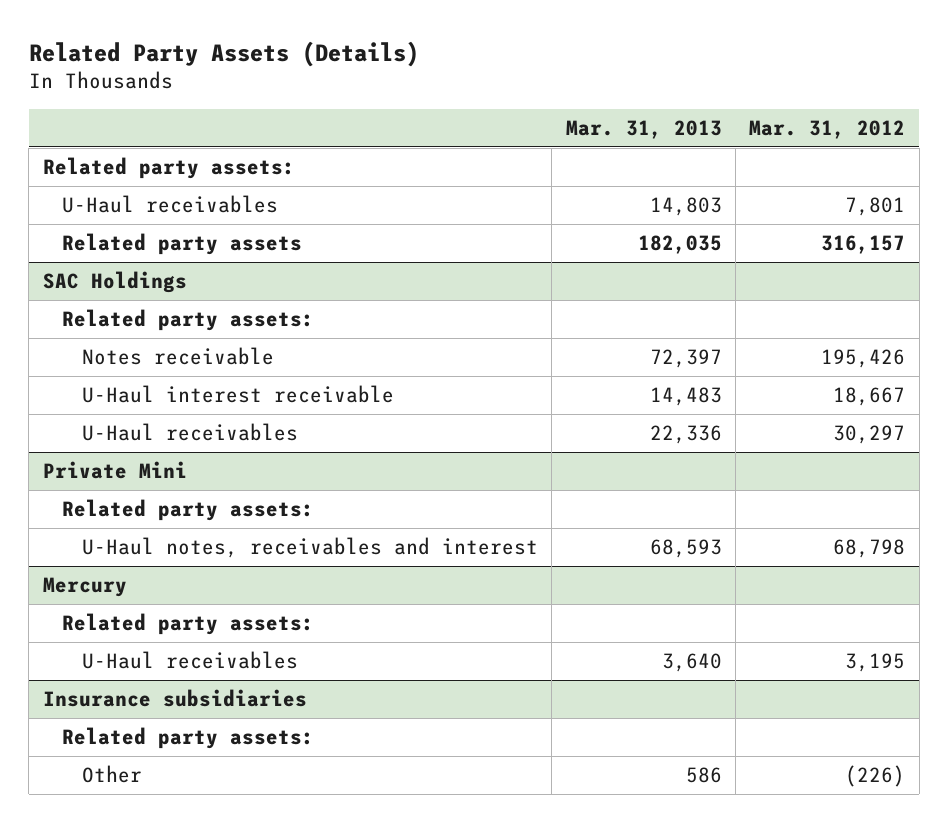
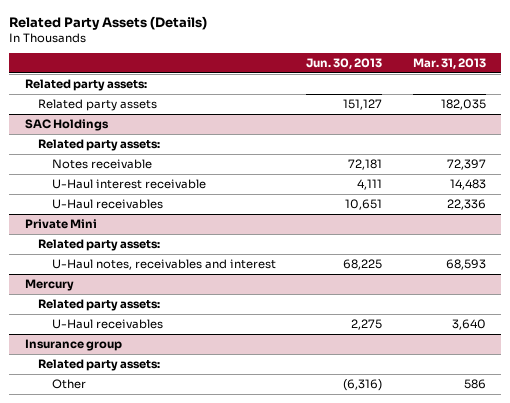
- | Mar. 31, 2013 | Mar. 31, 2012
+ | Jun. 30, 2013 | Mar. 31, 2013
- U-Haul receivables | 14,803 | 7,801
- Insurance subsidiaries
+ Insurance group

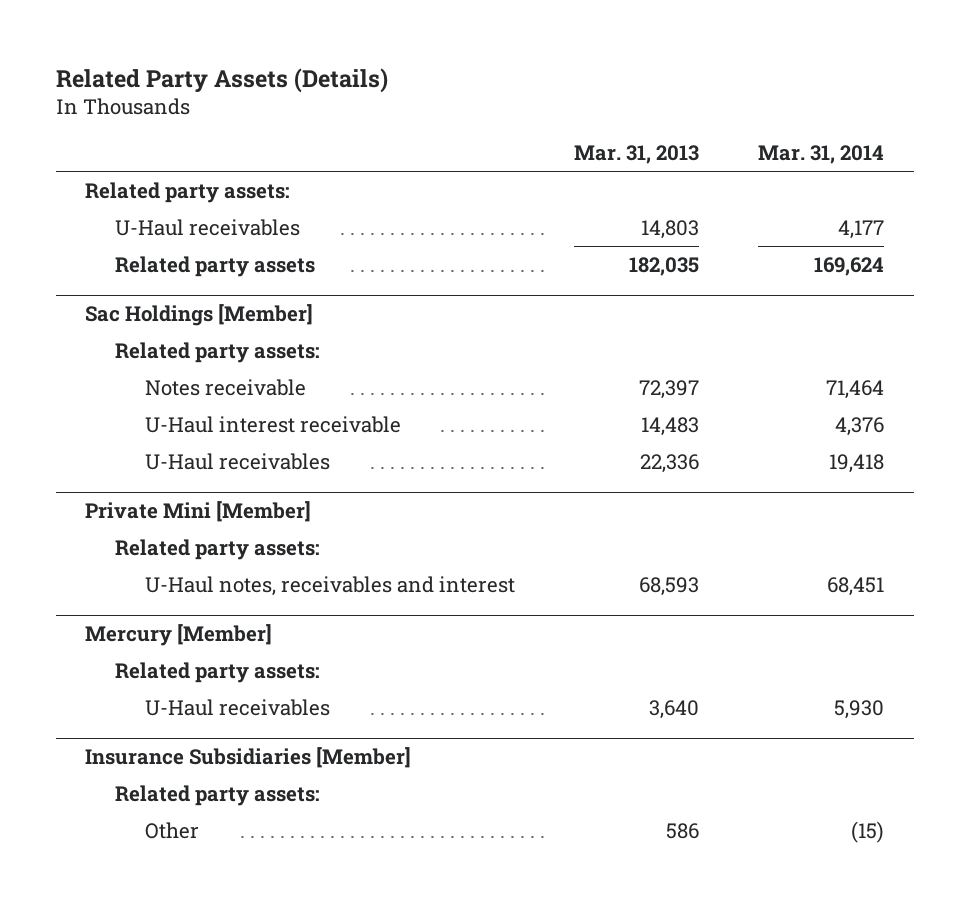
- | Jun. 30, 2013 | Mar. 31, 2013
+ | Mar. 31, 2013 | Mar. 31, 2014
+ U-Haul receivables | 14,803 | 4,177
- SAC Holdings
+ Sac Holdings [Member]
- Private Mini
+ Private Mini [Member]
- Mercury
+ Mercury [Member]
- Insurance group
+ Insurance Subsidiaries [Member]

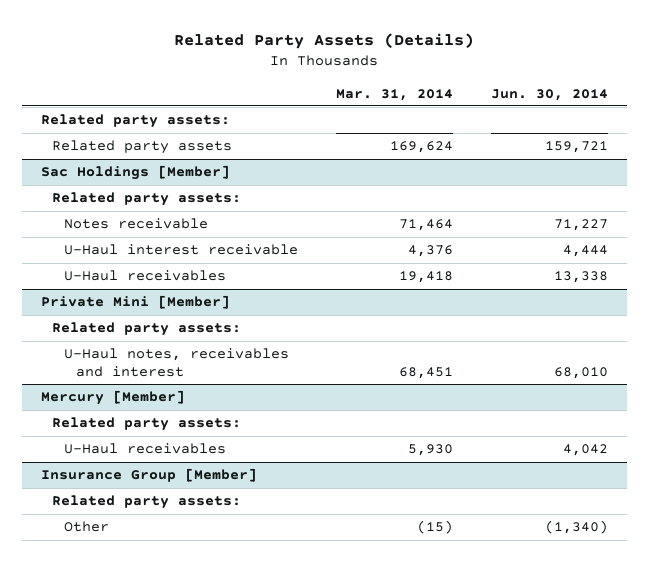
- | Mar. 31, 2013 | Mar. 31, 2014
+ | Mar. 31, 2014 | Jun. 30, 2014
- U-Haul receivables | 14,803 | 4,177
- Insurance Subsidiaries [Member]
+ Insurance Group [Member]

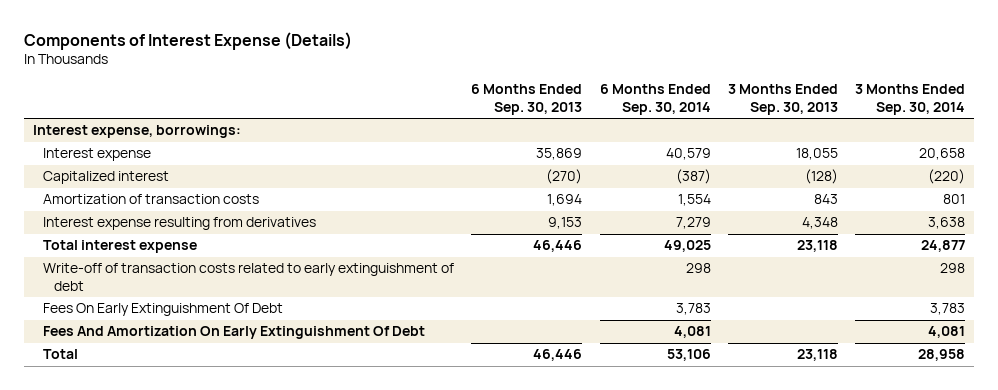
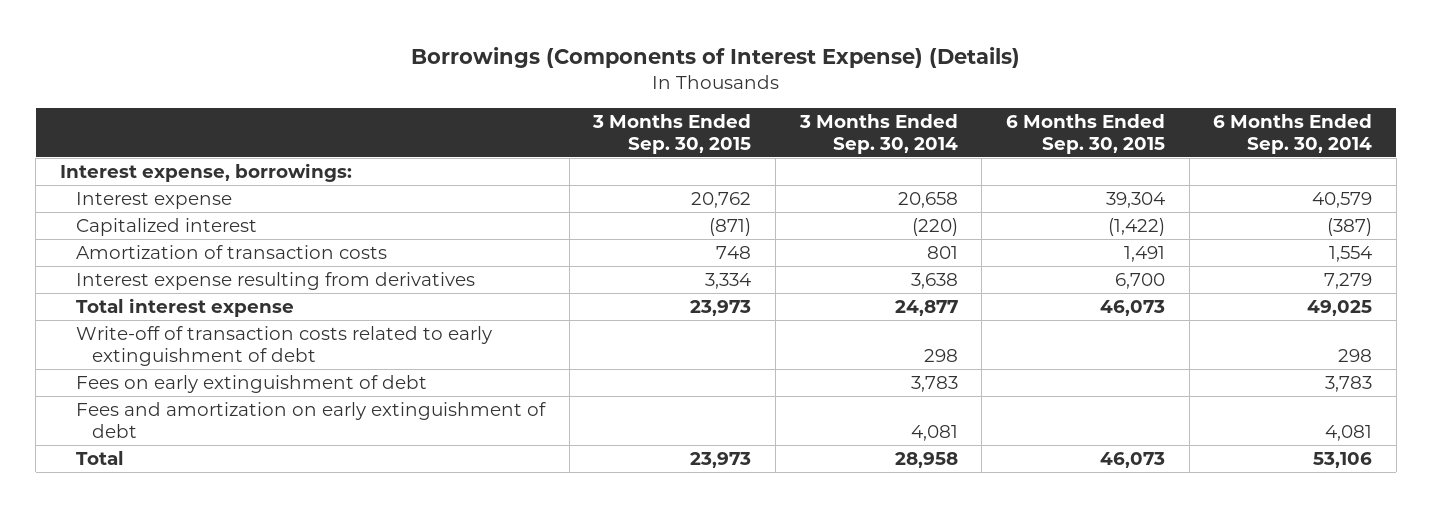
- Components of Interest Expense (Details)
+ Borrowings (Components of Interest Expense) (Details)
- | 6 Months Ended Sep. 30, 2013 | 6 Months Ended Sep. 30, 2014 | 3 Months Ended Sep. 30, 2013 | 3 Months Ended Sep. 30, 2014
+ | 3 Months Ended Sep. 30, 2015 | 3 Months Ended Sep. 30, 2014 | 6 Months Ended Sep. 30, 2015 | 6 Months Ended Sep. 30, 2014
- Fees On Early Extinguishment Of Debt | | 3,783 | | 3,783
- Fees And Amortization On Early Extinguishment Of Debt | | 4,081 | | 4,081
+ Fees on early extinguishment of debt | | 3,783 | | 3,783
+ Fees and amortization on early extinguishment of debt | | 4,081 | | 4,081

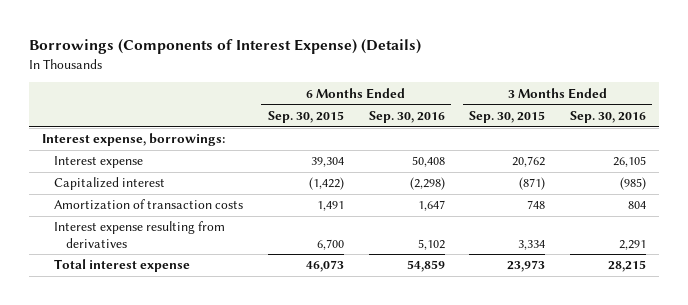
- | 3 Months Ended Sep. 30, 2015 | 3 Months Ended Sep. 30, 2014 | 6 Months Ended Sep. 30, 2015 | 6 Months Ended Sep. 30, 2014
+ | 6 Months Ended Sep. 30, 2015 | 6 Months Ended Sep. 30, 2016 | 3 Months Ended Sep. 30, 2015 | 3 Months Ended Sep. 30, 2016
- Write-off of transaction costs related to early extinguishment of debt | | 298 | | 298
- Fees on early extinguishment of debt | | 3,783 | | 3,783
- Fees and amortization on early extinguishment of debt | | 4,081 | | 4,081
- Total | 23,973 | 28,958 | 46,073 | 53,106

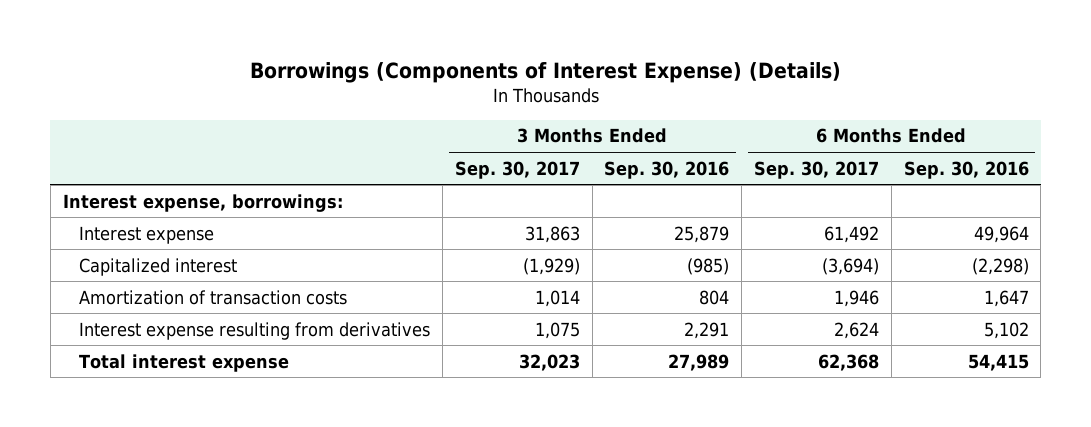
- | 6 Months Ended Sep. 30, 2015 | 6 Months Ended Sep. 30, 2016 | 3 Months Ended Sep. 30, 2015 | 3 Months Ended Sep. 30, 2016
+ | 3 Months Ended Sep. 30, 2017 | 3 Months Ended Sep. 30, 2016 | 6 Months Ended Sep. 30, 2017 | 6 Months Ended Sep. 30, 2016
- Interest expense | 39,304 | 50,408 | 20,762 | 26,105
+ Interest expense | 31,863 | 25,879 | 61,492 | 49,964
- Total interest expense | 46,073 | 54,859 | 23,973 | 28,215
+ Total interest expense | 32,023 | 27,989 | 62,368 | 54,415

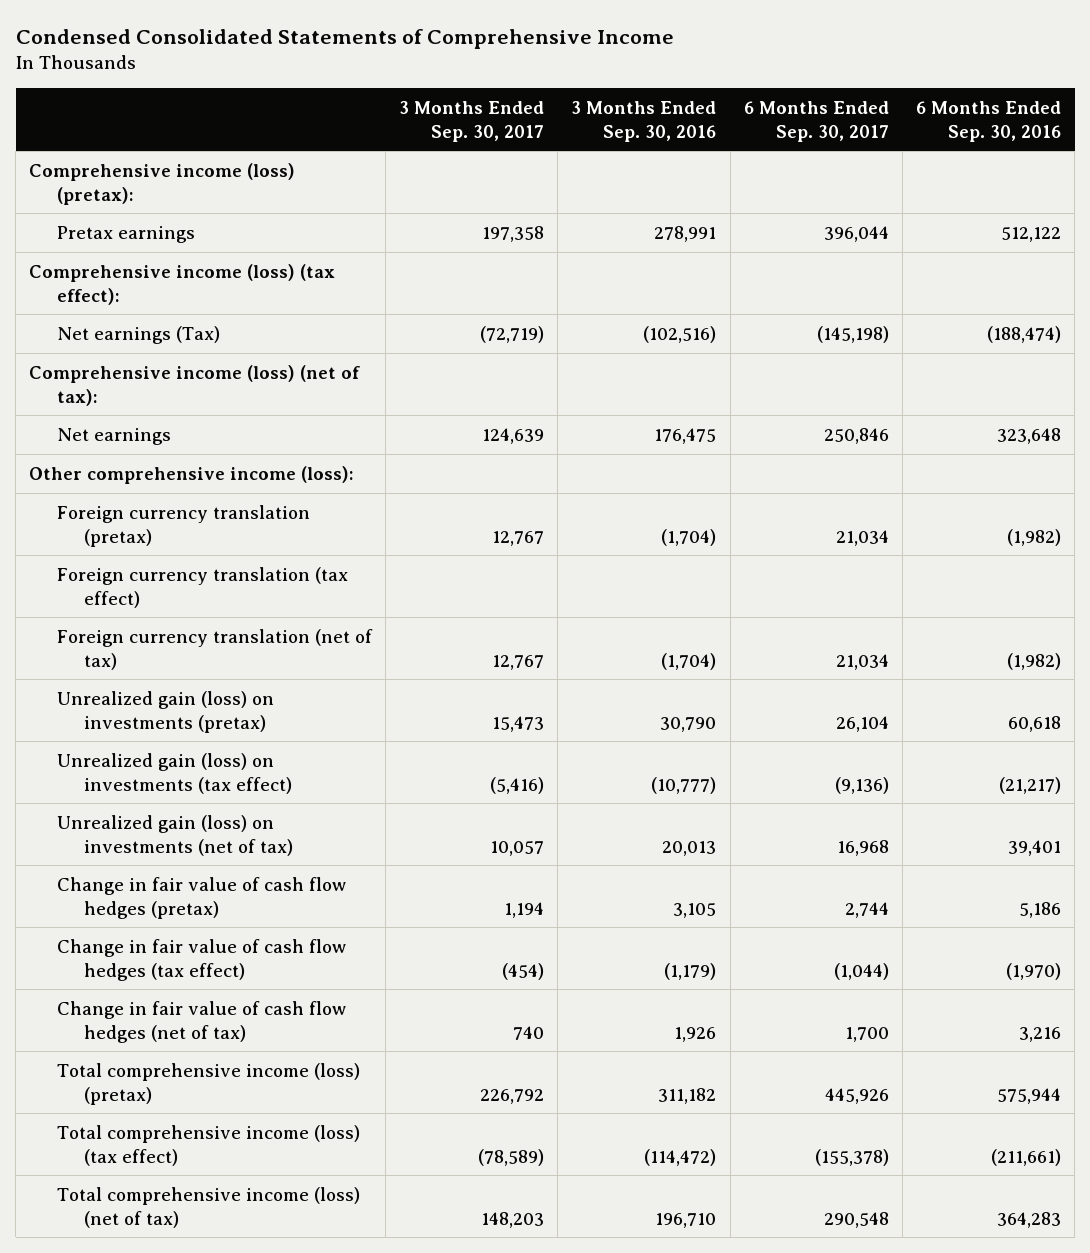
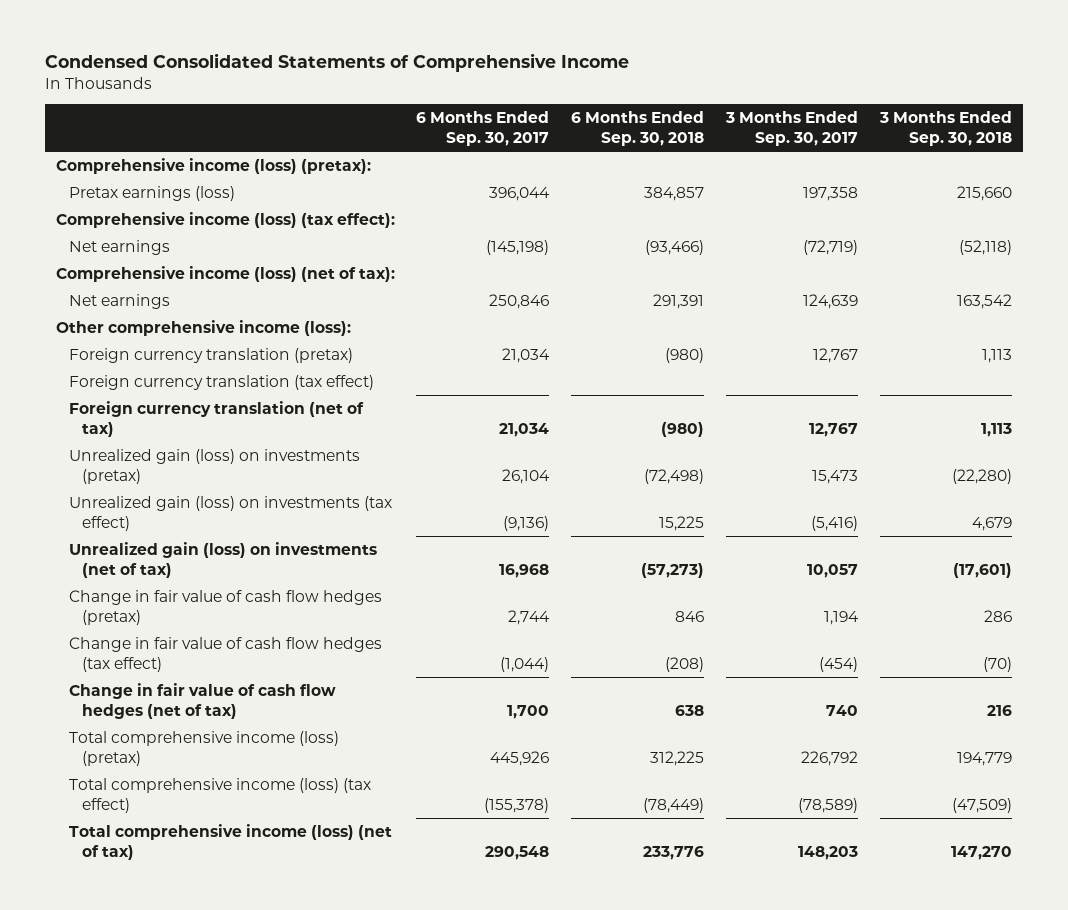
- | 3 Months Ended Sep. 30, 2017 | 3 Months Ended Sep. 30, 2016 | 6 Months Ended Sep. 30, 2017 | 6 Months Ended Sep. 30, 2016
+ | 6 Months Ended Sep. 30, 2017 | 6 Months Ended Sep. 30, 2018 | 3 Months Ended Sep. 30, 2017 | 3 Months Ended Sep. 30, 2018
- Pretax earnings | 197,358 | 278,991 | 396,044 | 512,122
+ Pretax earnings (loss) | 396,044 | 384,857 | 197,358 | 215,660
- Net earnings (Tax) | (72,719) | (102,516) | (145,198) | (188,474)
+ Net earnings | (145,198) | (93,466) | (72,719) | (52,118)

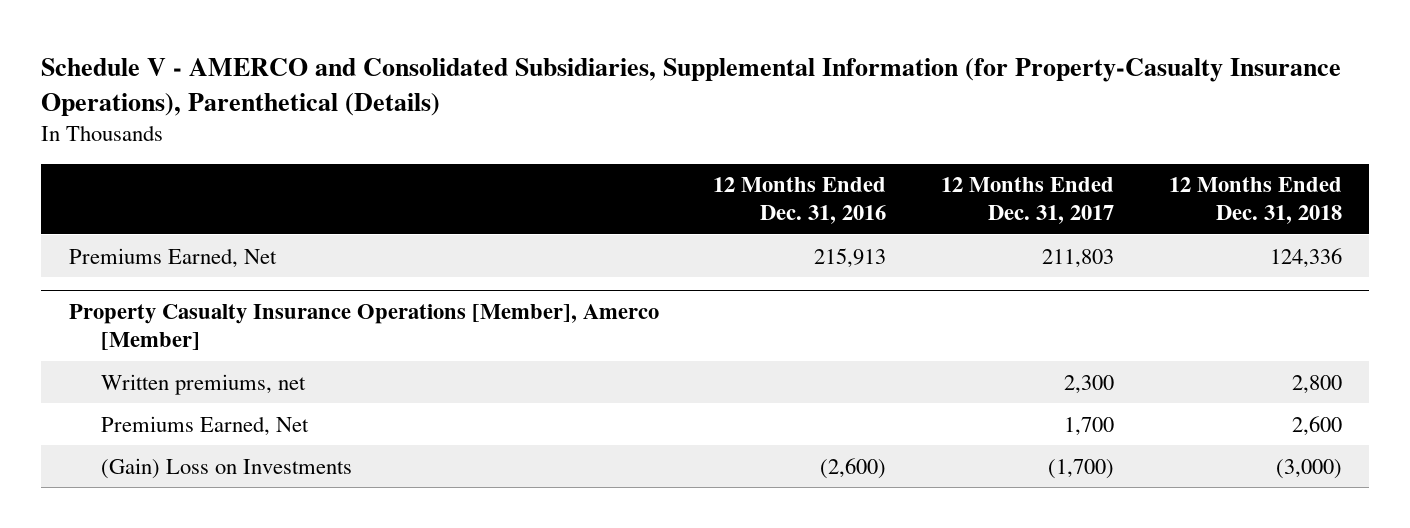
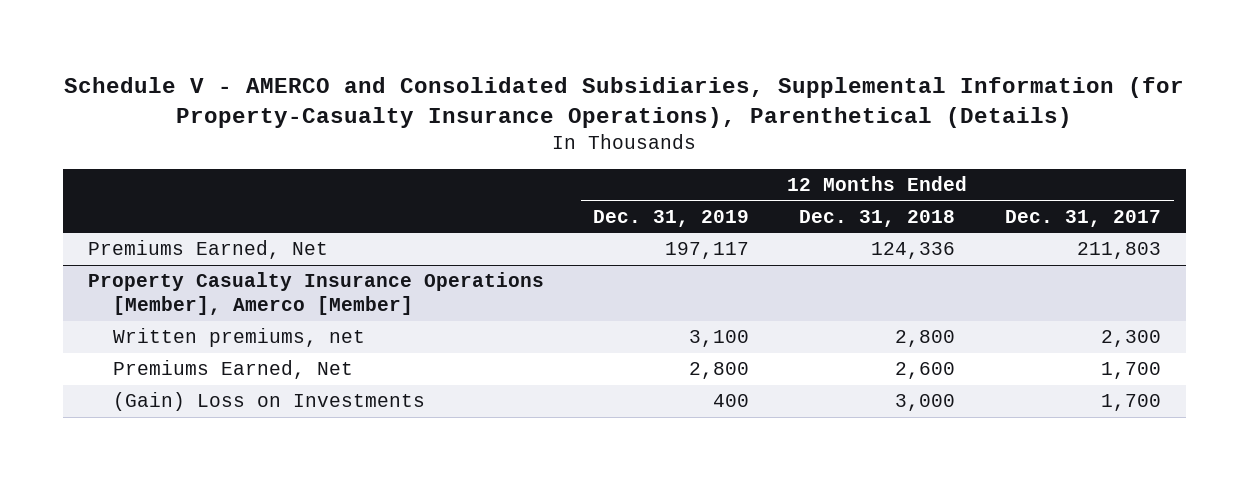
- | 12 Months Ended Dec. 31, 2016 | 12 Months Ended Dec. 31, 2017 | 12 Months Ended Dec. 31, 2018
+ | 12 Months Ended Dec. 31, 2019 | 12 Months Ended Dec. 31, 2018 | 12 Months Ended Dec. 31, 2017
@ Property Casualty Insurance Operations [Member], Amerco [Member]
- (Gain) Loss on Investments | (2,600) | (1,700) | (3,000)
+ (Gain) Loss on Investments | 400 | 3,000 | 1,700

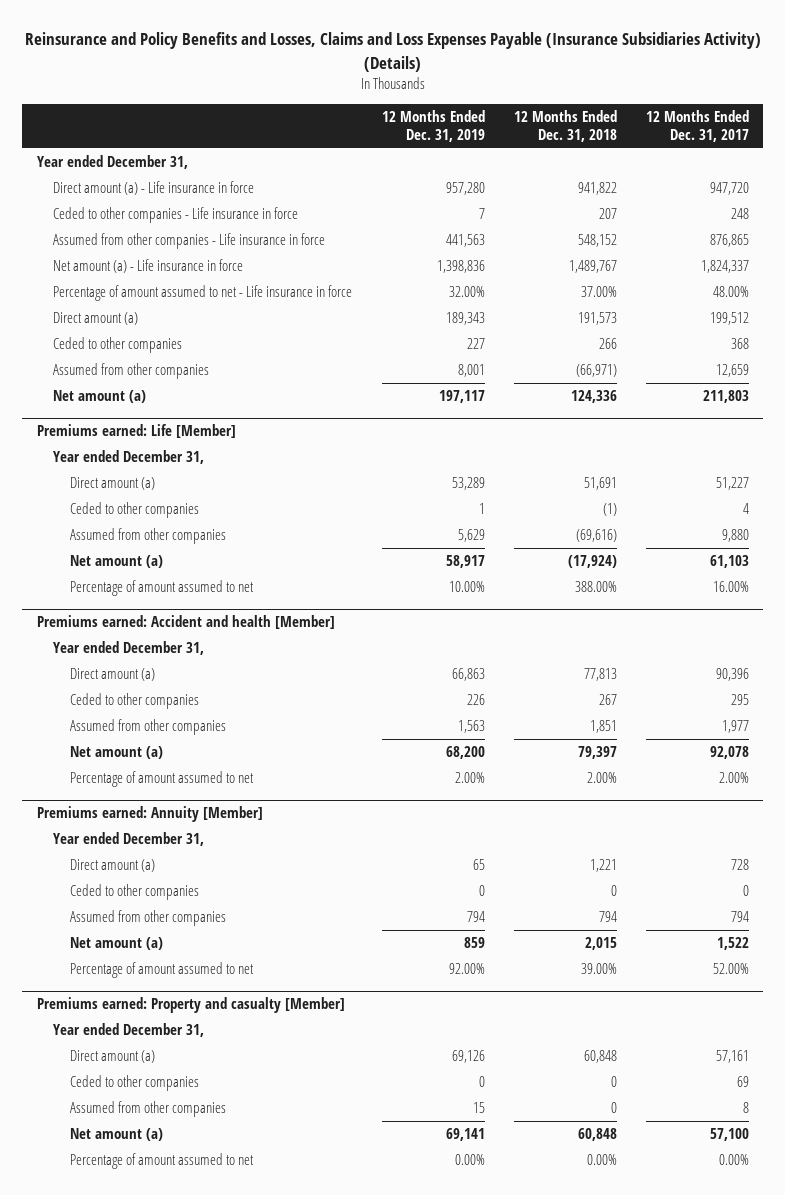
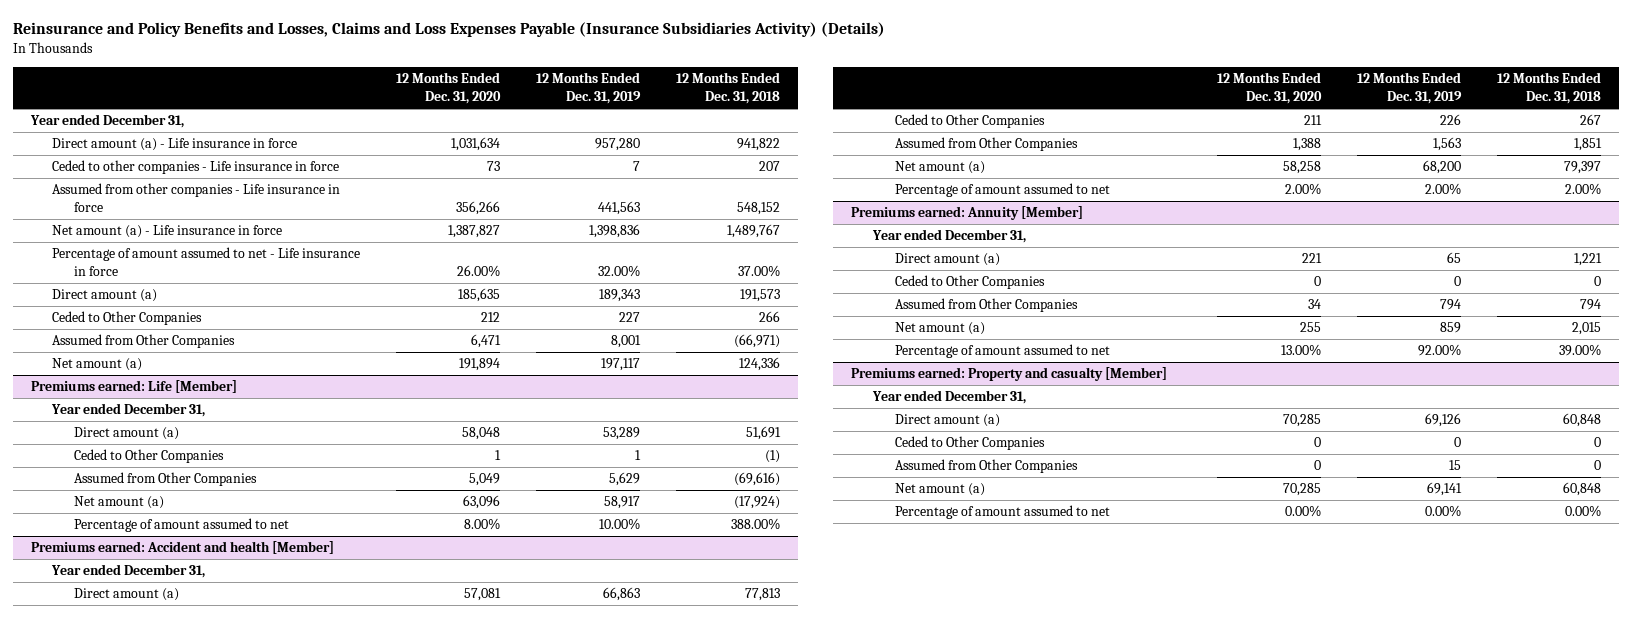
- | 12 Months Ended Dec. 31, 2019 | 12 Months Ended Dec. 31, 2018 | 12 Months Ended Dec. 31, 2017
+ | 12 Months Ended Dec. 31, 2020 | 12 Months Ended Dec. 31, 2019 | 12 Months Ended Dec. 31, 2018
- Ceded to other companies | 227 | 266 | 368
- Assumed from other companies | 8,001 | (66,971) | 12,659
+ Ceded to Other Companies | 212 | 227 | 266
+ Assumed from Other Companies | 6,471 | 8,001 | (66,971)
@ Premiums earned: Life [Member]
- Ceded to other companies | 1 | (1) | 4
- Assumed from other companies | 5,629 | (69,616) | 9,880
+ Ceded to Other Companies | 1 | 1 | (1)
+ Assumed from Other Companies | 5,049 | 5,629 | (69,616)
@ Premiums earned: Accident and health [Member]
- Ceded to other companies | 226 | 267 | 295
- Assumed from other companies | 1,563 | 1,851 | 1,977
+ Ceded to Other Companies | 211 | 226 | 267
+ Assumed from Other Companies | 1,388 | 1,563 | 1,851
@ Premiums earned: Annuity [Member]
- Ceded to other companies | 0 | 0 | 0
- Assumed from other companies | 794 | 794 | 794
+ Ceded to Other Companies | 0 | 0 | 0
+ Assumed from Other Companies | 34 | 794 | 794
@ Premiums earned: Property and casualty [Member]
- Ceded to other companies | 0 | 0 | 69
- Assumed from other companies | 15 | 0 | 8
+ Ceded to Other Companies | 0 | 0 | 0
+ Assumed from Other Companies | 0 | 15 | 0

